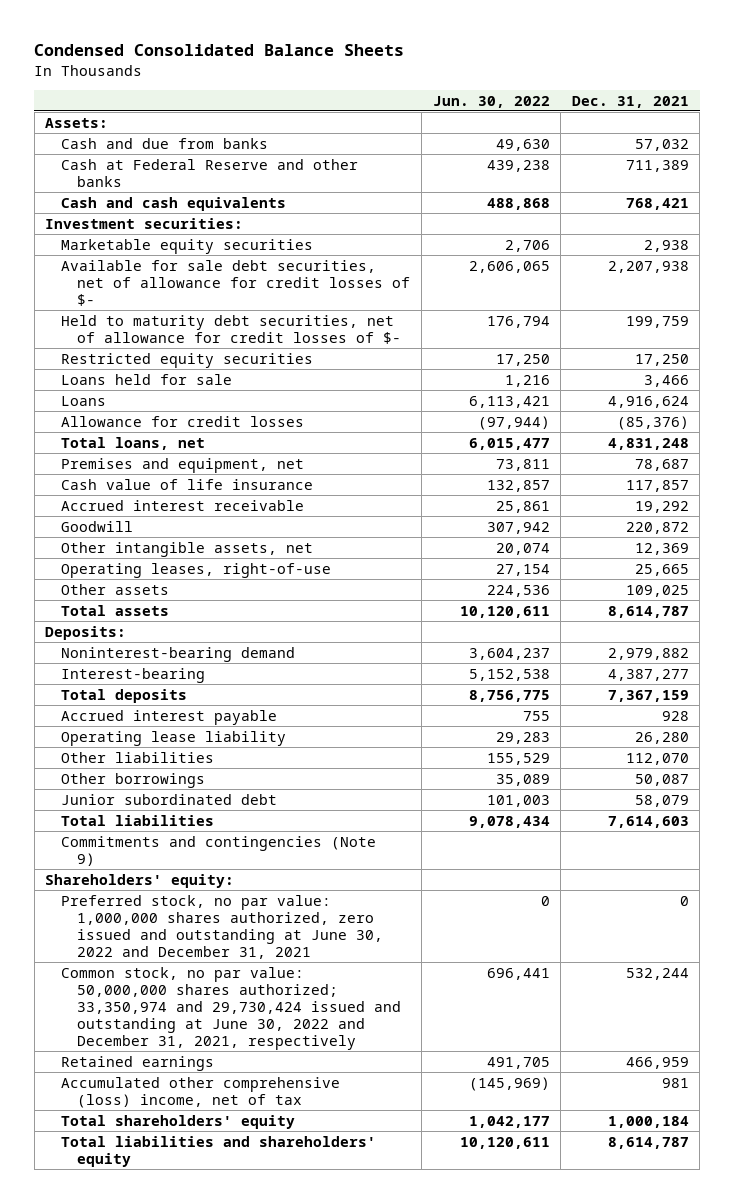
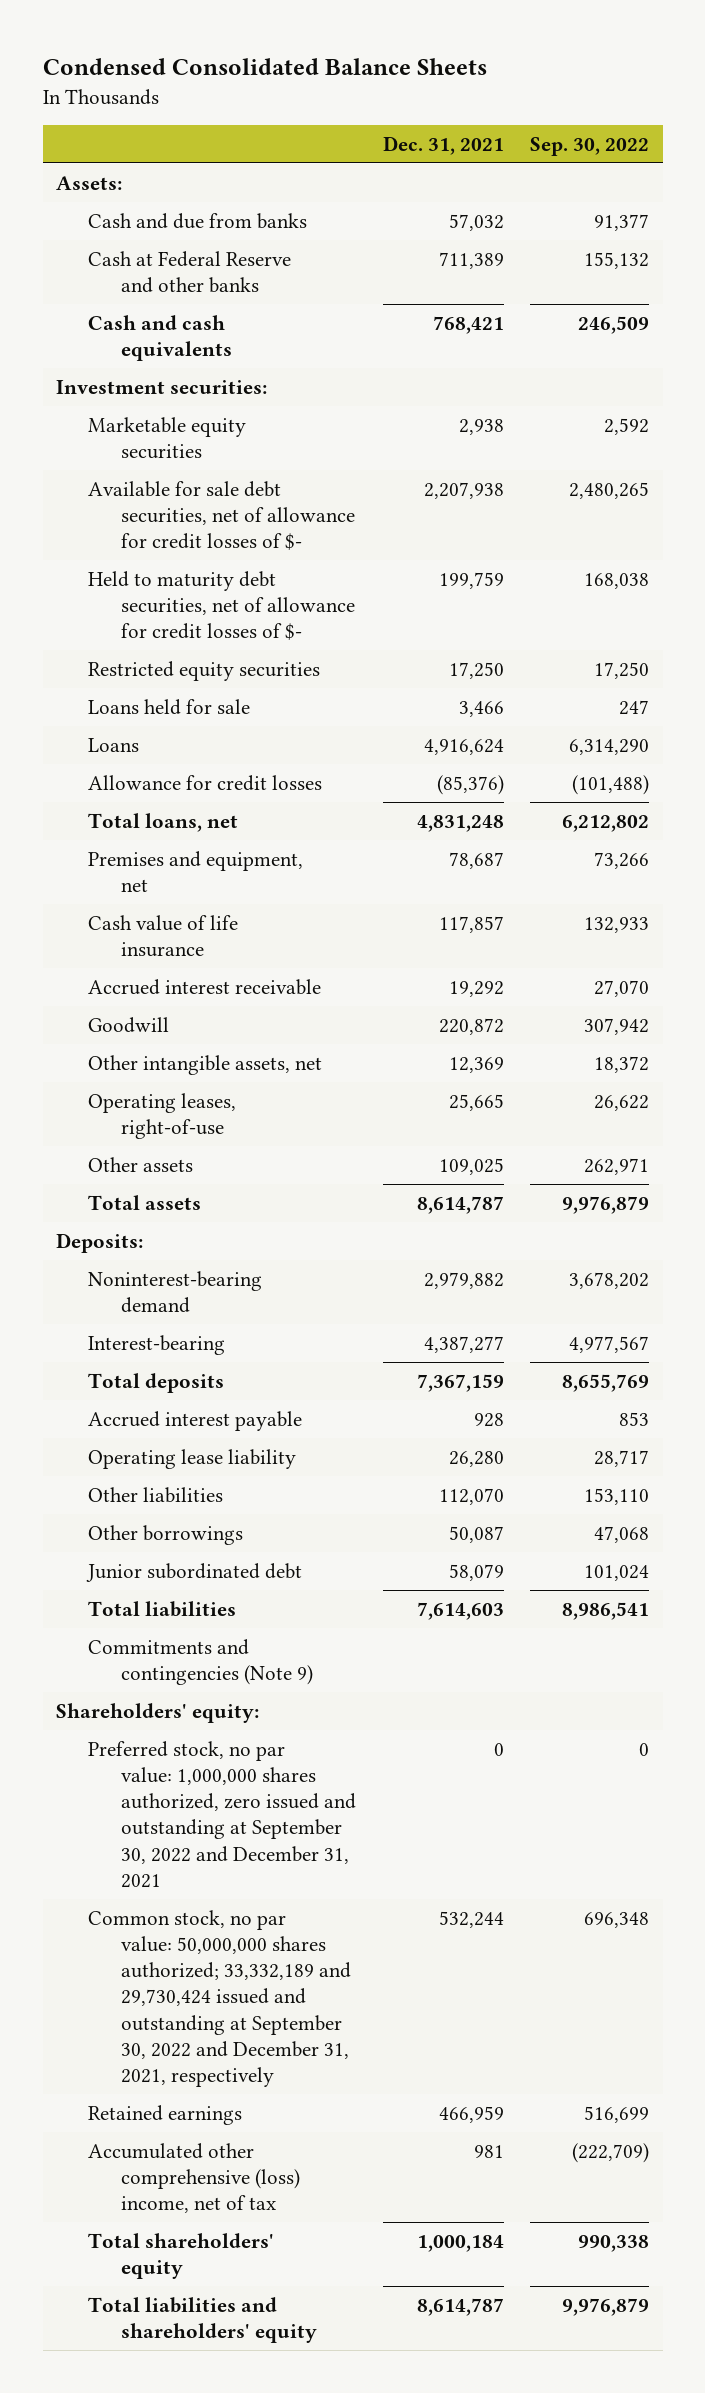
- | Jun. 30, 2022 | Dec. 31, 2021
+ | Dec. 31, 2021 | Sep. 30, 2022
- Preferred stock, no par value: 1,000,000 shares authorized, zero issued and outstanding at June 30, 2022 and December 31, 2021 | 0 | 0
- Common stock, no par value: 50,000,000 shares authorized; 33,350,974 and 29,730,424 issued and outstanding at June 30, 2022 and December 31, 2021, respectively | 696,441 | 532,244
+ Preferred stock, no par value: 1,000,000 shares authorized, zero issued and outstanding at September 30, 2022 and December 31, 2021 | 0 | 0
+ Common stock, no par value: 50,000,000 shares authorized; 33,332,189 and 29,730,424 issued and outstanding at September 30, 2022 and December 31, 2021, respectively | 532,244 | 696,348

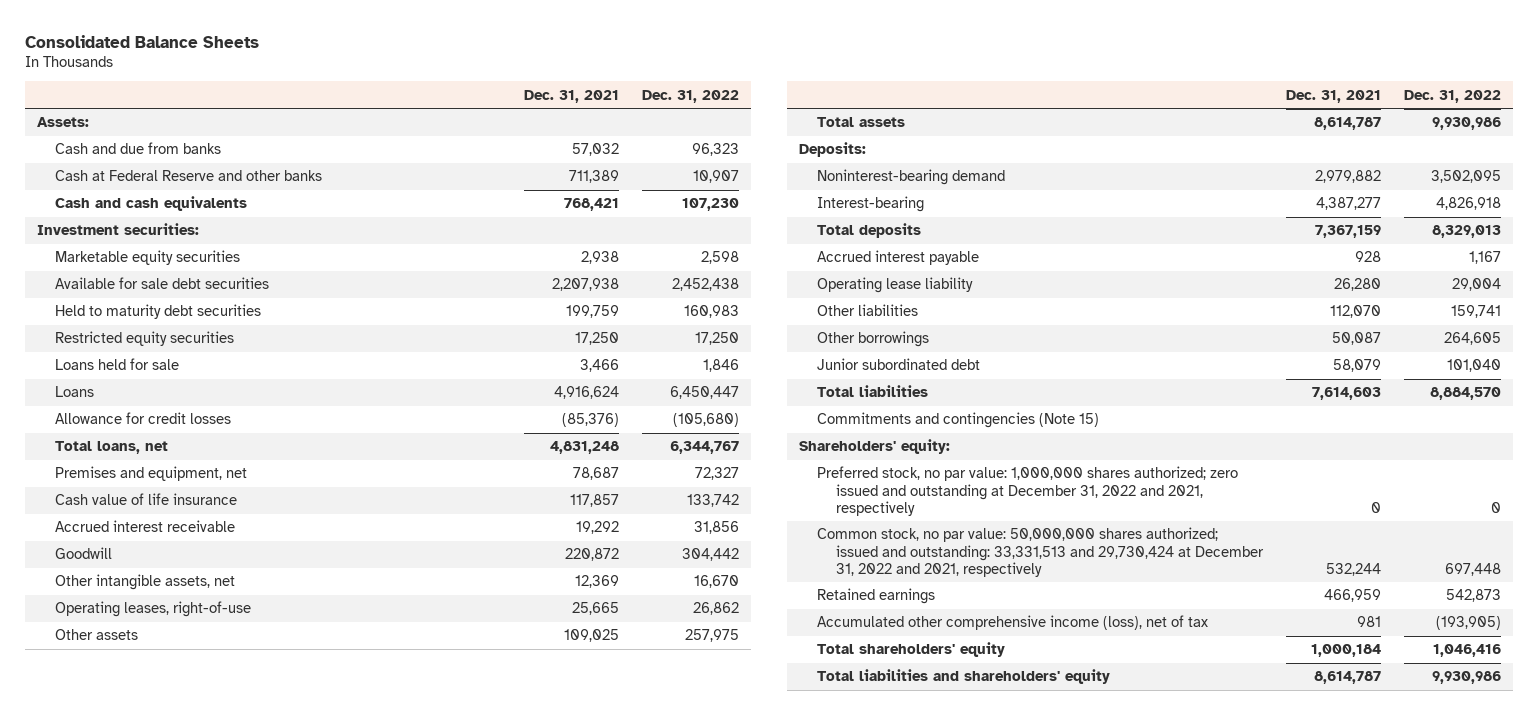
- Condensed Consolidated Balance Sheets
+ Consolidated Balance Sheets
- | Dec. 31, 2021 | Sep. 30, 2022
+ | Dec. 31, 2021 | Dec. 31, 2022
- Available for sale debt securities, net of allowance for credit losses of $- | 2,207,938 | 2,480,265
- Held to maturity debt securities, net of allowance for credit losses of $- | 199,759 | 168,038
+ Available for sale debt securities | 2,207,938 | 2,452,438
+ Held to maturity debt securities | 199,759 | 160,983
- Commitments and contingencies (Note 9)
+ Commitments and contingencies (Note 15)
- Preferred stock, no par value: 1,000,000 shares authorized, zero issued and outstanding at September 30, 2022 and December 31, 2021 | 0 | 0
- Common stock, no par value: 50,000,000 shares authorized; 33,332,189 and 29,730,424 issued and outstanding at September 30, 2022 and December 31, 2021, respectively | 532,244 | 696,348
+ Preferred stock, no par value: 1,000,000 shares authorized; zero issued and outstanding at December 31, 2022 and 2021, respectively | 0 | 0
+ Common stock, no par value: 50,000,000 shares authorized; issued and outstanding: 33,331,513 and 29,730,424 at December 31, 2022 and 2021, respectively | 532,244 | 697,448
- Accumulated other comprehensive (loss) income, net of tax | 981 | (222,709)
+ Accumulated other comprehensive income (loss), net of tax | 981 | (193,905)

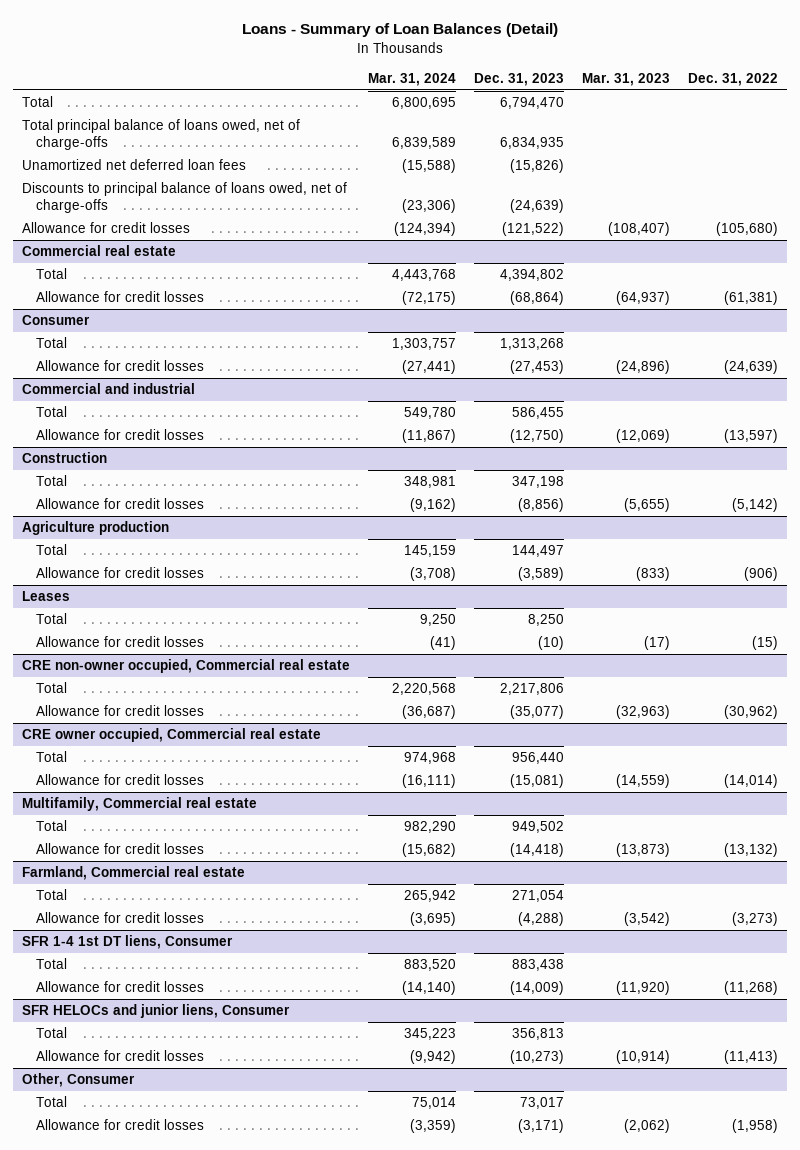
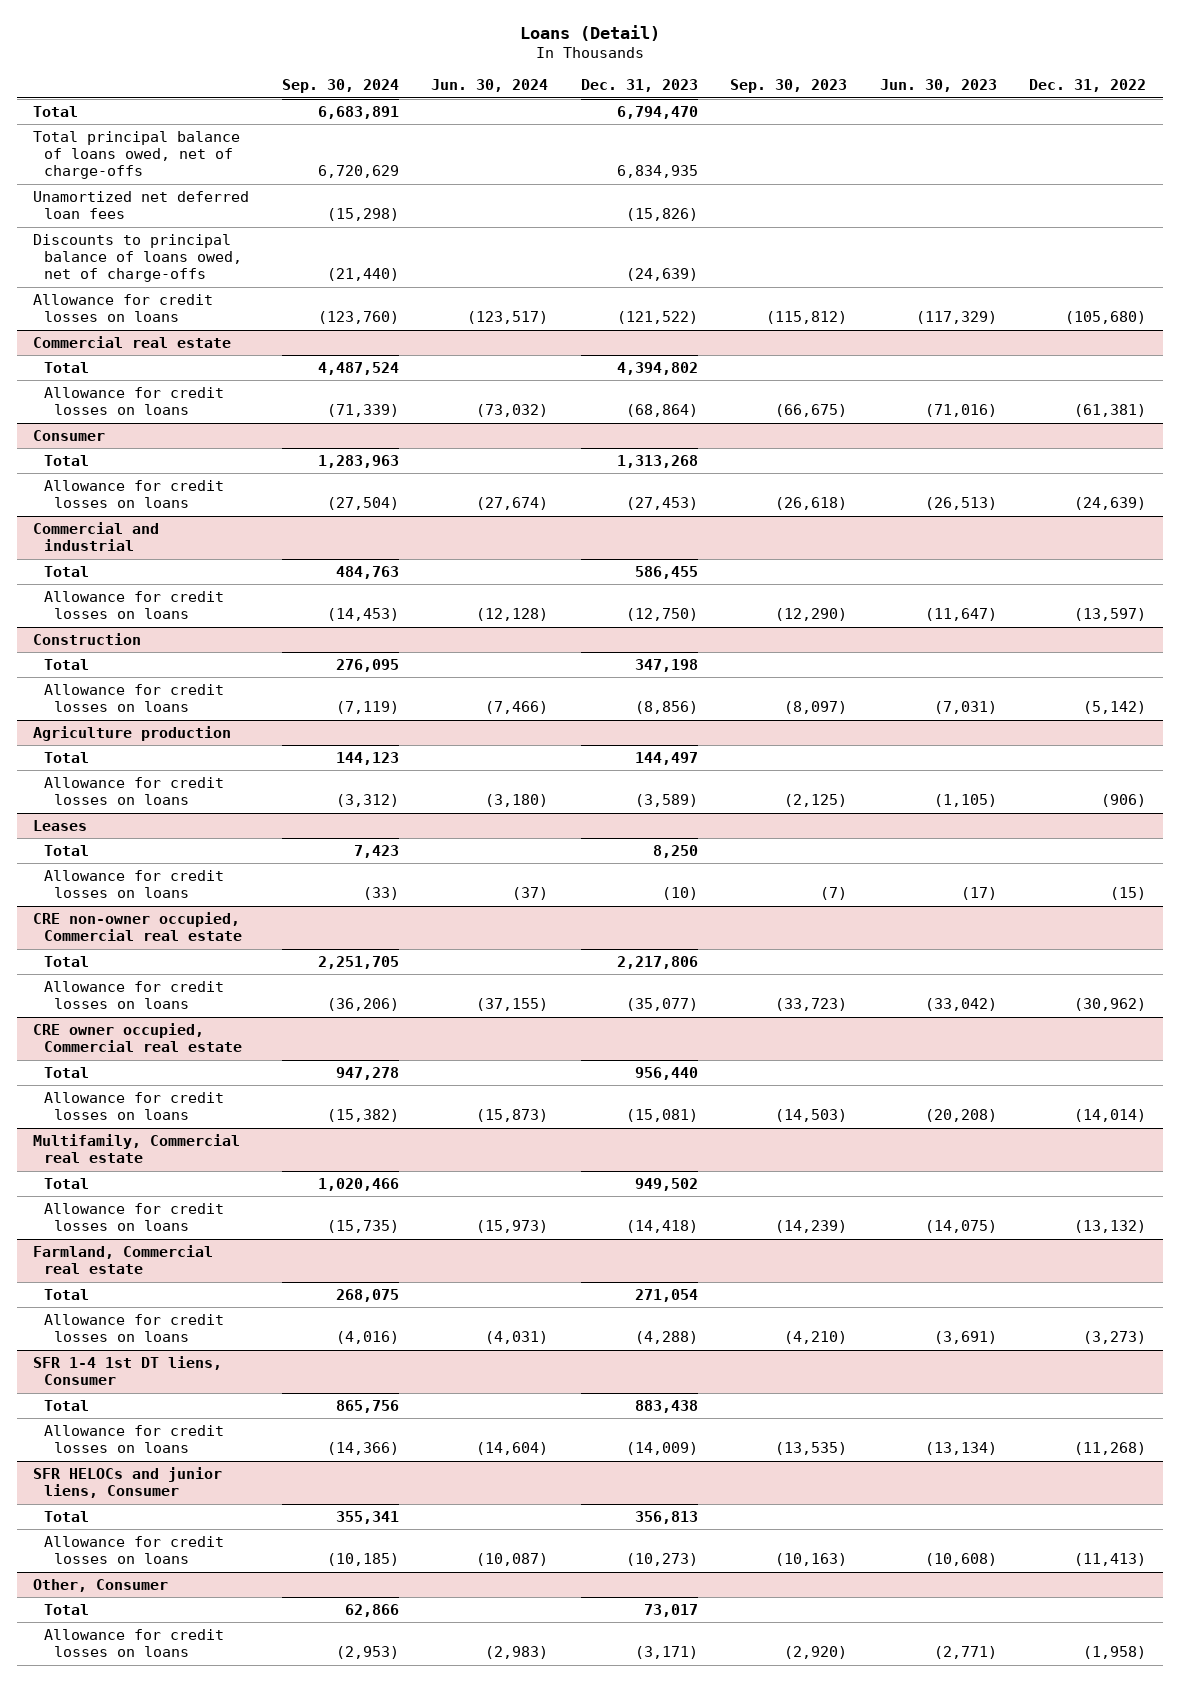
- Loans - Summary of Loan Balances (Detail)
+ Loans (Detail)
- | Mar. 31, 2024 | Dec. 31, 2023 | Mar. 31, 2023 | Dec. 31, 2022
+ | Sep. 30, 2024 | Jun. 30, 2024 | Dec. 31, 2023 | Sep. 30, 2023 | Jun. 30, 2023 | Dec. 31, 2022
- Allowance for credit losses | (124,394) | (121,522) | (108,407) | (105,680)
+ Allowance for credit losses on loans | (123,760) | (123,517) | (121,522) | (115,812) | (117,329) | (105,680)
@ Commercial real estate
- Allowance for credit losses | (72,175) | (68,864) | (64,937) | (61,381)
+ Allowance for credit losses on loans | (71,339) | (73,032) | (68,864) | (66,675) | (71,016) | (61,381)
@ Consumer
- Allowance for credit losses | (27,441) | (27,453) | (24,896) | (24,639)
+ Allowance for credit losses on loans | (27,504) | (27,674) | (27,453) | (26,618) | (26,513) | (24,639)
@ Commercial and industrial
- Allowance for credit losses | (11,867) | (12,750) | (12,069) | (13,597)
+ Allowance for credit losses on loans | (14,453) | (12,128) | (12,750) | (12,290) | (11,647) | (13,597)
@ Construction
- Allowance for credit losses | (9,162) | (8,856) | (5,655) | (5,142)
+ Allowance for credit losses on loans | (7,119) | (7,466) | (8,856) | (8,097) | (7,031) | (5,142)
@ Agriculture production
- Allowance for credit losses | (3,708) | (3,589) | (833) | (906)
+ Allowance for credit losses on loans | (3,312) | (3,180) | (3,589) | (2,125) | (1,105) | (906)
@ Leases
- Allowance for credit losses | (41) | (10) | (17) | (15)
+ Allowance for credit losses on loans | (33) | (37) | (10) | (7) | (17) | (15)
@ CRE non-owner occupied, Commercial real estate
- Allowance for credit losses | (36,687) | (35,077) | (32,963) | (30,962)
+ Allowance for credit losses on loans | (36,206) | (37,155) | (35,077) | (33,723) | (33,042) | (30,962)
@ CRE owner occupied, Commercial real estate
- Allowance for credit losses | (16,111) | (15,081) | (14,559) | (14,014)
+ Allowance for credit losses on loans | (15,382) | (15,873) | (15,081) | (14,503) | (20,208) | (14,014)
@ Multifamily, Commercial real estate
- Allowance for credit losses | (15,682) | (14,418) | (13,873) | (13,132)
+ Allowance for credit losses on loans | (15,735) | (15,973) | (14,418) | (14,239) | (14,075) | (13,132)
@ Farmland, Commercial real estate
- Allowance for credit losses | (3,695) | (4,288) | (3,542) | (3,273)
+ Allowance for credit losses on loans | (4,016) | (4,031) | (4,288) | (4,210) | (3,691) | (3,273)
@ SFR 1-4 1st DT liens, Consumer
- Allowance for credit losses | (14,140) | (14,009) | (11,920) | (11,268)
+ Allowance for credit losses on loans | (14,366) | (14,604) | (14,009) | (13,535) | (13,134) | (11,268)
@ SFR HELOCs and junior liens, Consumer
- Allowance for credit losses | (9,942) | (10,273) | (10,914) | (11,413)
+ Allowance for credit losses on loans | (10,185) | (10,087) | (10,273) | (10,163) | (10,608) | (11,413)
@ Other, Consumer
- Allowance for credit losses | (3,359) | (3,171) | (2,062) | (1,958)
+ Allowance for credit losses on loans | (2,953) | (2,983) | (3,171) | (2,920) | (2,771) | (1,958)

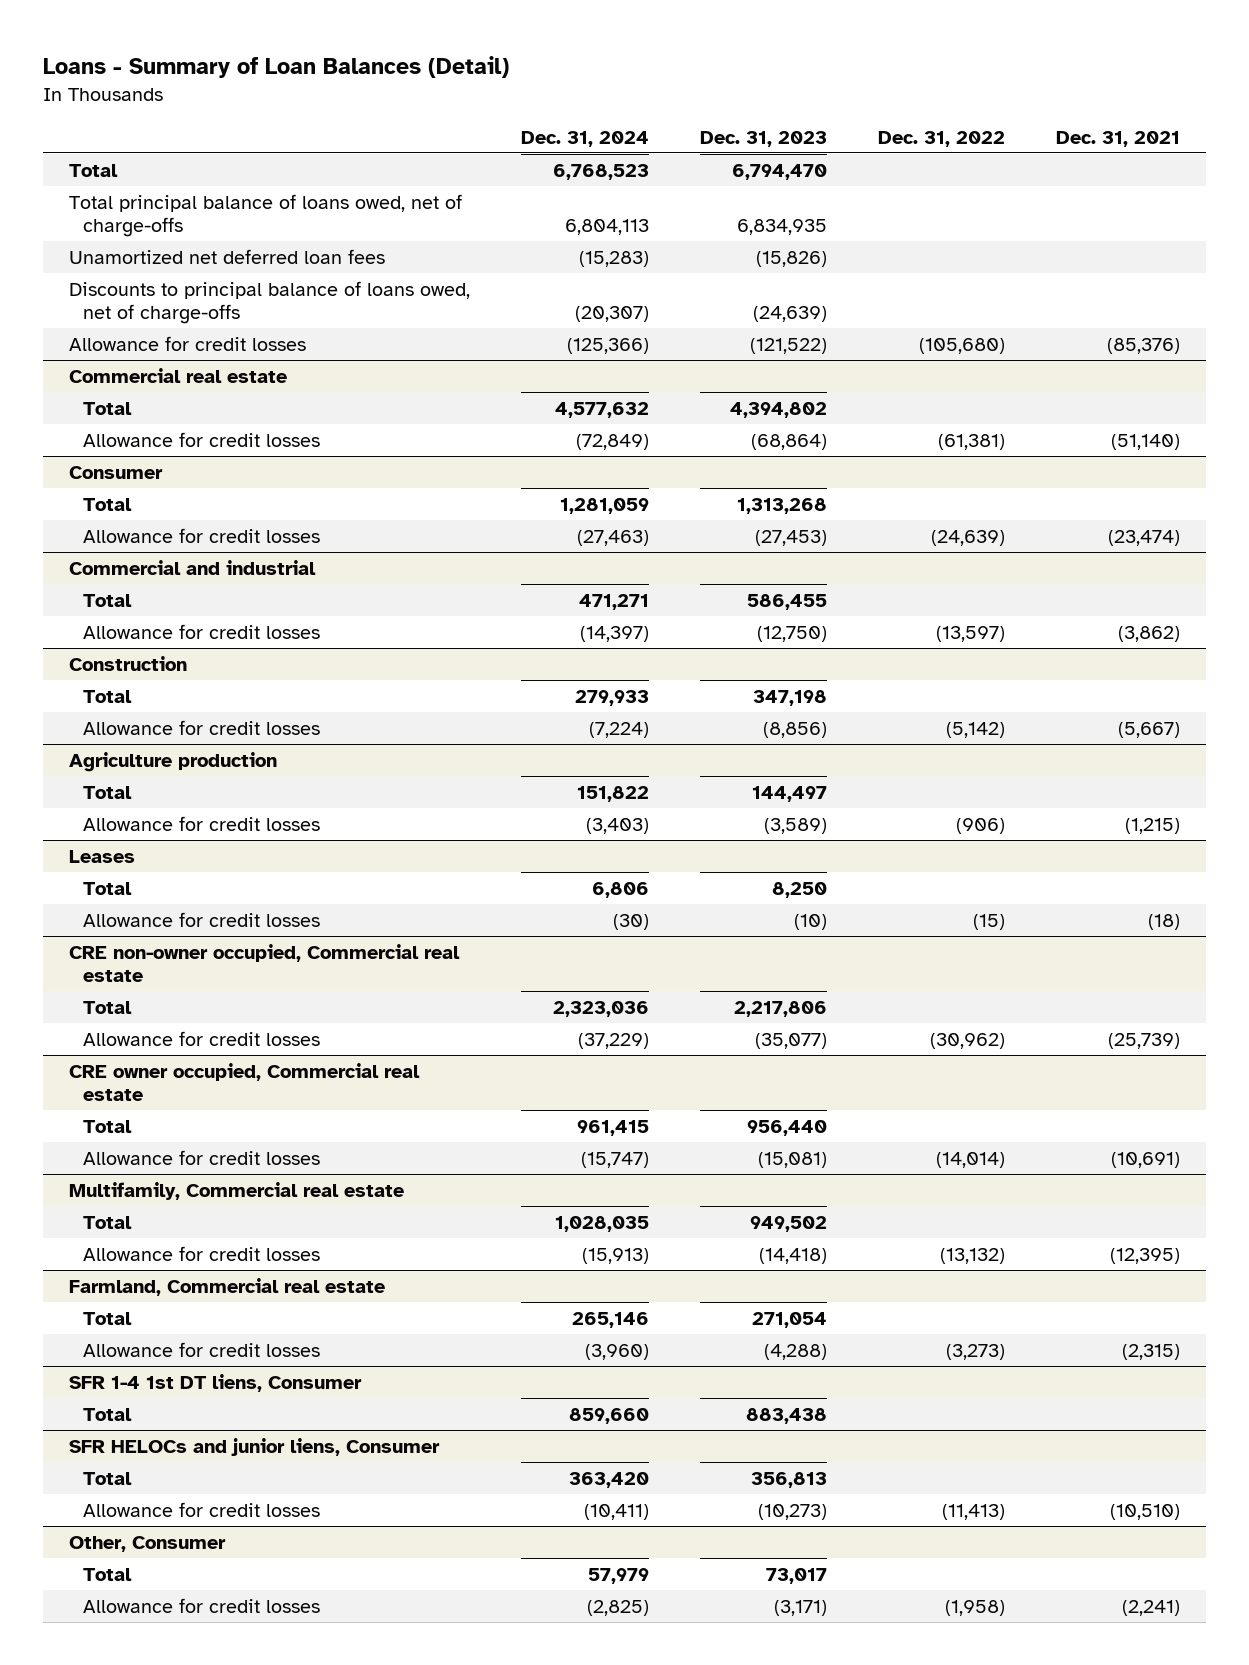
- Loans (Detail)
+ Loans - Summary of Loan Balances (Detail)
- | Sep. 30, 2024 | Jun. 30, 2024 | Dec. 31, 2023 | Sep. 30, 2023 | Jun. 30, 2023 | Dec. 31, 2022
+ | Dec. 31, 2024 | Dec. 31, 2023 | Dec. 31, 2022 | Dec. 31, 2021
- Allowance for credit losses on loans | (123,760) | (123,517) | (121,522) | (115,812) | (117,329) | (105,680)
+ Allowance for credit losses | (125,366) | (121,522) | (105,680) | (85,376)
@ Commercial real estate
- Allowance for credit losses on loans | (71,339) | (73,032) | (68,864) | (66,675) | (71,016) | (61,381)
+ Allowance for credit losses | (72,849) | (68,864) | (61,381) | (51,140)
@ Consumer
- Allowance for credit losses on loans | (27,504) | (27,674) | (27,453) | (26,618) | (26,513) | (24,639)
+ Allowance for credit losses | (27,463) | (27,453) | (24,639) | (23,474)
@ Commercial and industrial
- Allowance for credit losses on loans | (14,453) | (12,128) | (12,750) | (12,290) | (11,647) | (13,597)
+ Allowance for credit losses | (14,397) | (12,750) | (13,597) | (3,862)
@ Construction
- Allowance for credit losses on loans | (7,119) | (7,466) | (8,856) | (8,097) | (7,031) | (5,142)
+ Allowance for credit losses | (7,224) | (8,856) | (5,142) | (5,667)
@ Agriculture production
- Allowance for credit losses on loans | (3,312) | (3,180) | (3,589) | (2,125) | (1,105) | (906)
+ Allowance for credit losses | (3,403) | (3,589) | (906) | (1,215)
@ Leases
- Allowance for credit losses on loans | (33) | (37) | (10) | (7) | (17) | (15)
+ Allowance for credit losses | (30) | (10) | (15) | (18)
@ CRE non-owner occupied, Commercial real estate
- Allowance for credit losses on loans | (36,206) | (37,155) | (35,077) | (33,723) | (33,042) | (30,962)
+ Allowance for credit losses | (37,229) | (35,077) | (30,962) | (25,739)
@ CRE owner occupied, Commercial real estate
- Allowance for credit losses on loans | (15,382) | (15,873) | (15,081) | (14,503) | (20,208) | (14,014)
+ Allowance for credit losses | (15,747) | (15,081) | (14,014) | (10,691)
@ Multifamily, Commercial real estate
- Allowance for credit losses on loans | (15,735) | (15,973) | (14,418) | (14,239) | (14,075) | (13,132)
+ Allowance for credit losses | (15,913) | (14,418) | (13,132) | (12,395)
@ Farmland, Commercial real estate
- Allowance for credit losses on loans | (4,016) | (4,031) | (4,288) | (4,210) | (3,691) | (3,273)
+ Allowance for credit losses | (3,960) | (4,288) | (3,273) | (2,315)
@ SFR 1-4 1st DT liens, Consumer
- Allowance for credit losses on loans | (14,366) | (14,604) | (14,009) | (13,535) | (13,134) | (11,268)
@ SFR HELOCs and junior liens, Consumer
- Allowance for credit losses on loans | (10,185) | (10,087) | (10,273) | (10,163) | (10,608) | (11,413)
+ Allowance for credit losses | (10,411) | (10,273) | (11,413) | (10,510)
@ Other, Consumer
- Allowance for credit losses on loans | (2,953) | (2,983) | (3,171) | (2,920) | (2,771) | (1,958)
+ Allowance for credit losses | (2,825) | (3,171) | (1,958) | (2,241)

